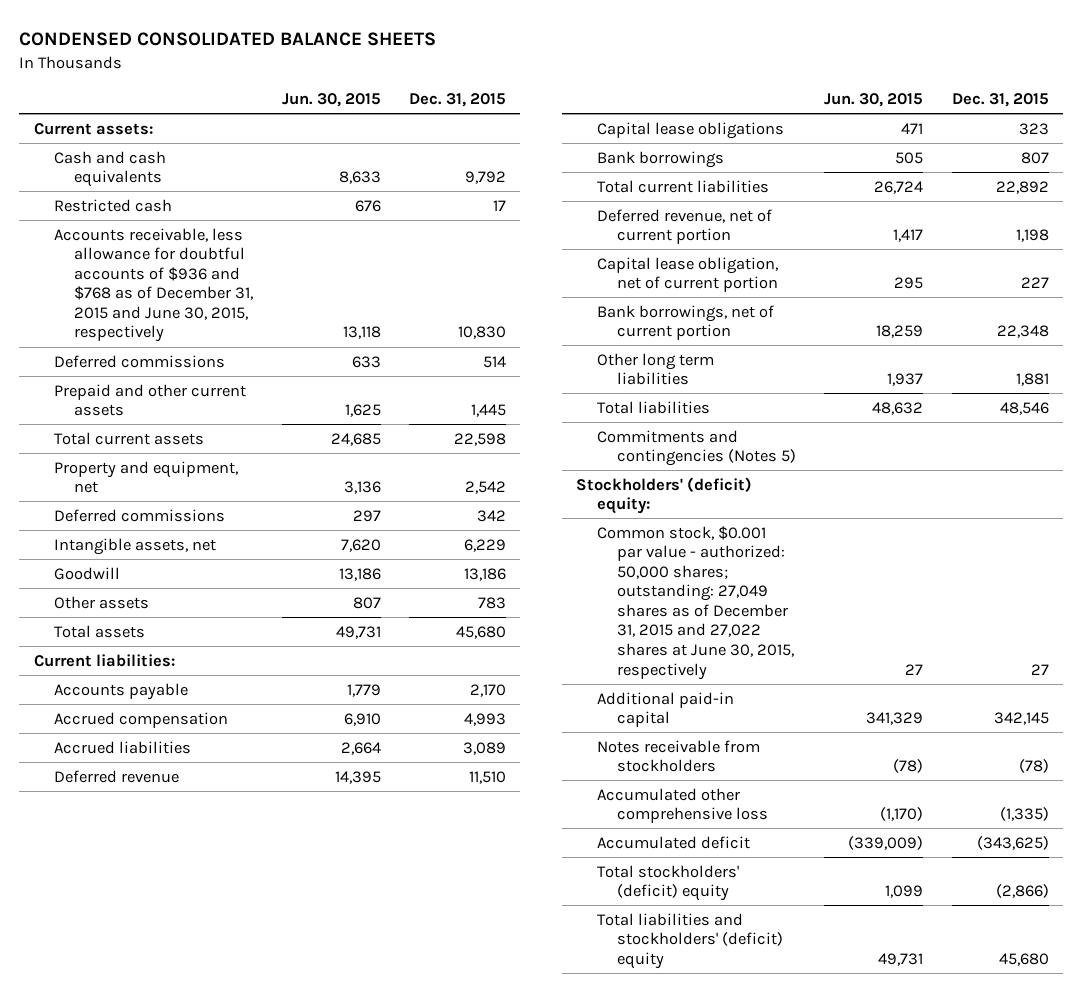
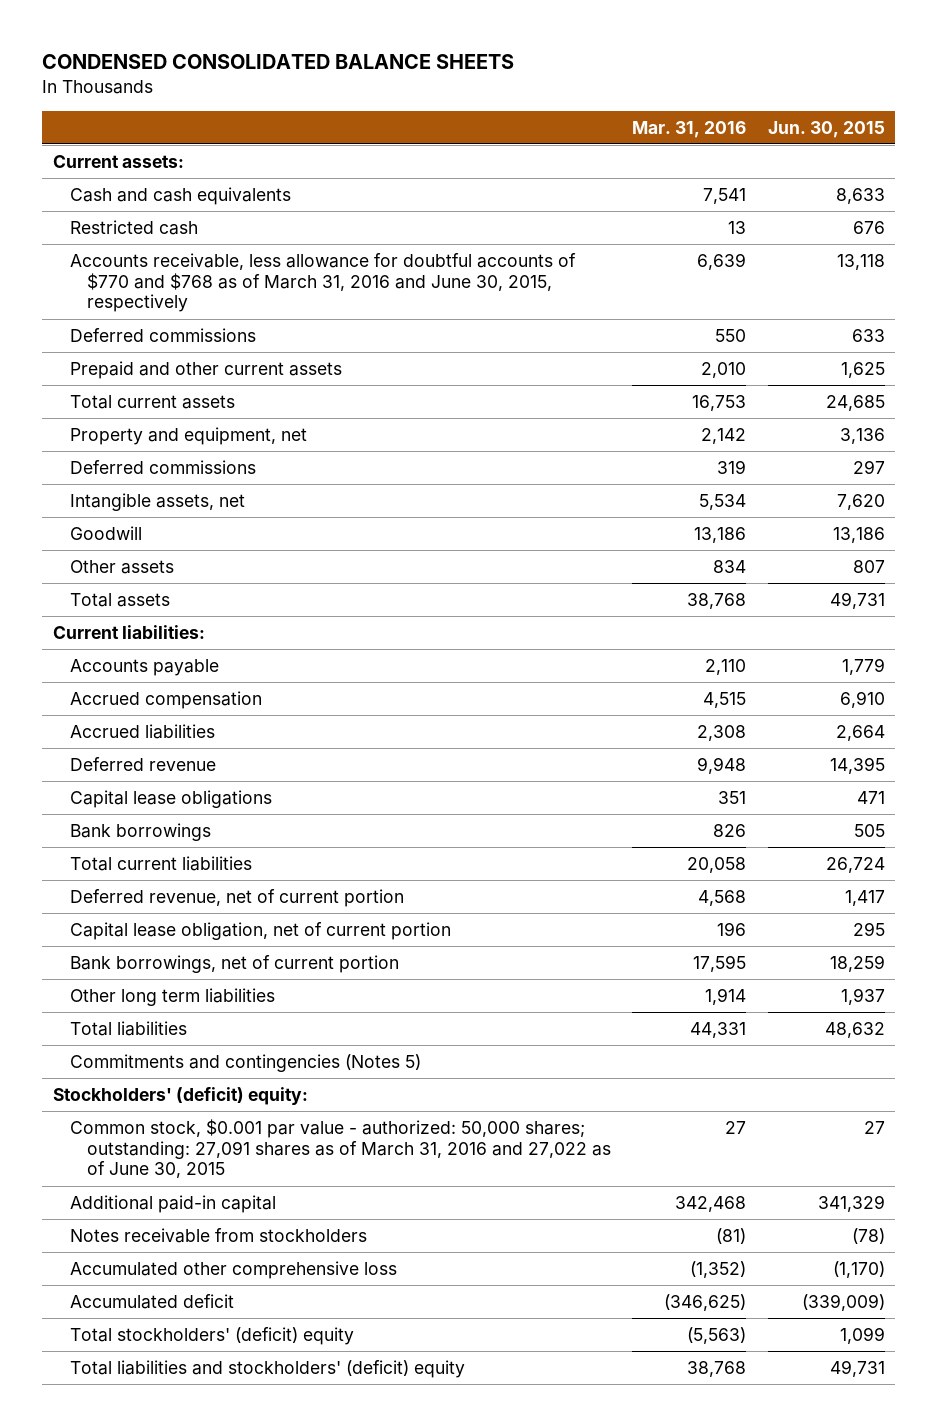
- | Jun. 30, 2015 | Dec. 31, 2015
+ | Mar. 31, 2016 | Jun. 30, 2015
- Accounts receivable, less allowance for doubtful accounts of $936 and $768 as of December 31, 2015 and June 30, 2015, respectively | 13,118 | 10,830
+ Accounts receivable, less allowance for doubtful accounts of $770 and $768 as of March 31, 2016 and June 30, 2015, respectively | 6,639 | 13,118
- Common stock, $0.001 par value - authorized: 50,000 shares; outstanding: 27,049 shares as of December 31, 2015 and 27,022 shares at June 30, 2015, respectively | 27 | 27
+ Common stock, $0.001 par value - authorized: 50,000 shares; outstanding: 27,091 shares as of March 31, 2016 and 27,022 as of June 30, 2015 | 27 | 27

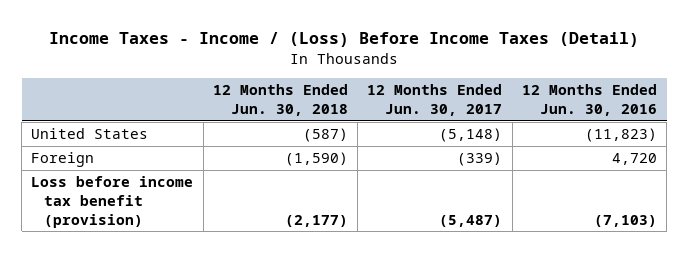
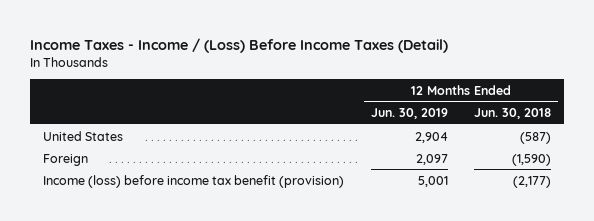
- | 12 Months Ended Jun. 30, 2018 | 12 Months Ended Jun. 30, 2017 | 12 Months Ended Jun. 30, 2016
+ | 12 Months Ended Jun. 30, 2019 | 12 Months Ended Jun. 30, 2018
- Loss before income tax benefit (provision) | (2,177) | (5,487) | (7,103)
+ Income (loss) before income tax benefit (provision) | 5,001 | (2,177)

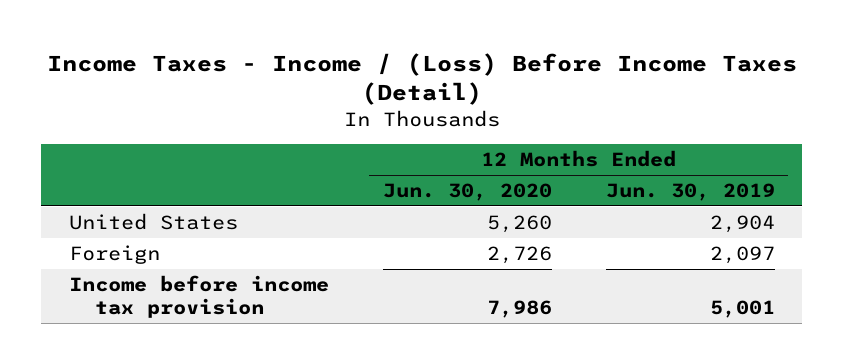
- | 12 Months Ended Jun. 30, 2019 | 12 Months Ended Jun. 30, 2018
+ | 12 Months Ended Jun. 30, 2020 | 12 Months Ended Jun. 30, 2019
- Income (loss) before income tax benefit (provision) | 5,001 | (2,177)
+ Income before income tax provision | 7,986 | 5,001

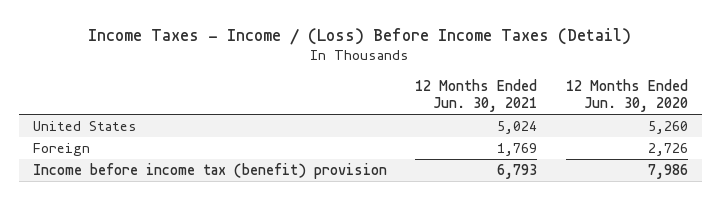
- | 12 Months Ended Jun. 30, 2020 | 12 Months Ended Jun. 30, 2019
+ | 12 Months Ended Jun. 30, 2021 | 12 Months Ended Jun. 30, 2020
- Income before income tax provision | 7,986 | 5,001
+ Income before income tax (benefit) provision | 6,793 | 7,986

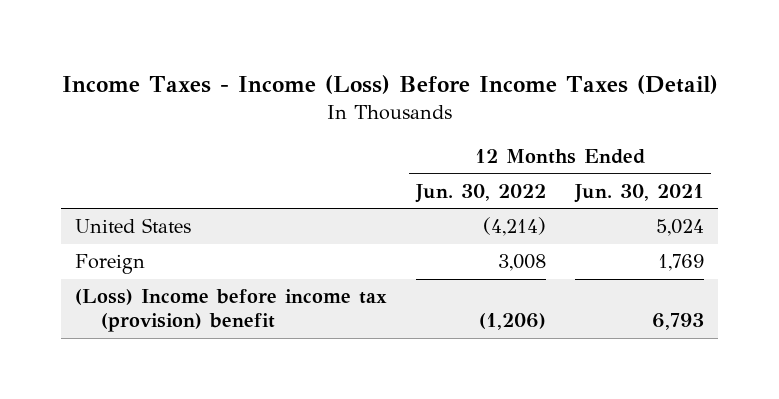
- Income Taxes - Income / (Loss) Before Income Taxes (Detail)
+ Income Taxes - Income (Loss) Before Income Taxes (Detail)
- | 12 Months Ended Jun. 30, 2021 | 12 Months Ended Jun. 30, 2020
+ | 12 Months Ended Jun. 30, 2022 | 12 Months Ended Jun. 30, 2021
- Income before income tax (benefit) provision | 6,793 | 7,986
+ (Loss) Income before income tax (provision) benefit | (1,206) | 6,793

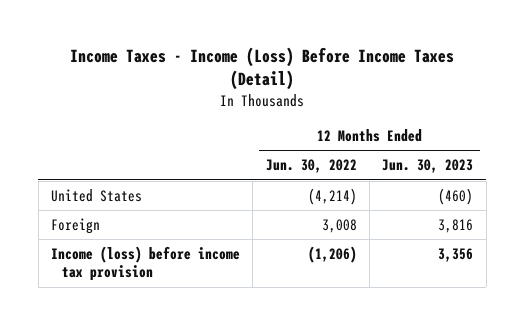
- | 12 Months Ended Jun. 30, 2022 | 12 Months Ended Jun. 30, 2021
+ | 12 Months Ended Jun. 30, 2022 | 12 Months Ended Jun. 30, 2023
- (Loss) Income before income tax (provision) benefit | (1,206) | 6,793
+ Income (loss) before income tax provision | (1,206) | 3,356

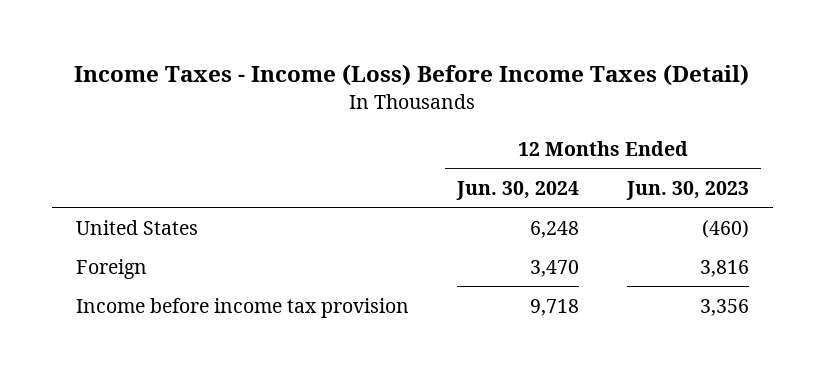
- | 12 Months Ended Jun. 30, 2022 | 12 Months Ended Jun. 30, 2023
+ | 12 Months Ended Jun. 30, 2024 | 12 Months Ended Jun. 30, 2023
- Income (loss) before income tax provision | (1,206) | 3,356
+ Income before income tax provision | 9,718 | 3,356

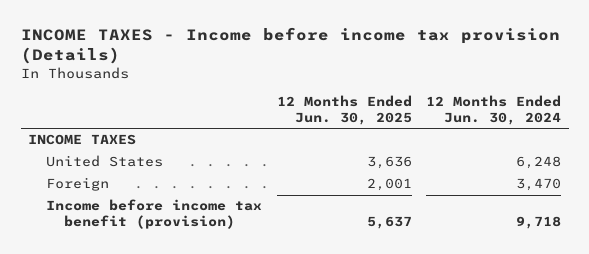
- Income Taxes - Income (Loss) Before Income Taxes (Detail)
+ INCOME TAXES - Income before income tax provision (Details)
- | 12 Months Ended Jun. 30, 2024 | 12 Months Ended Jun. 30, 2023
+ | 12 Months Ended Jun. 30, 2025 | 12 Months Ended Jun. 30, 2024
+ INCOME TAXES
- Income before income tax provision | 9,718 | 3,356
+ Income before income tax benefit (provision) | 5,637 | 9,718

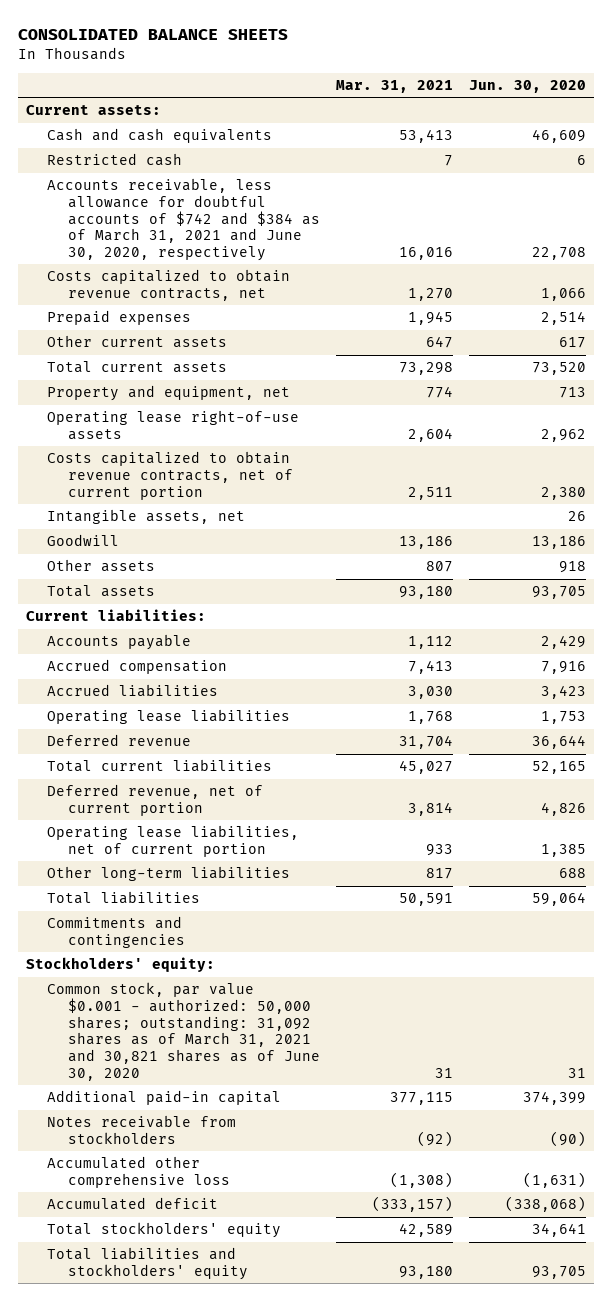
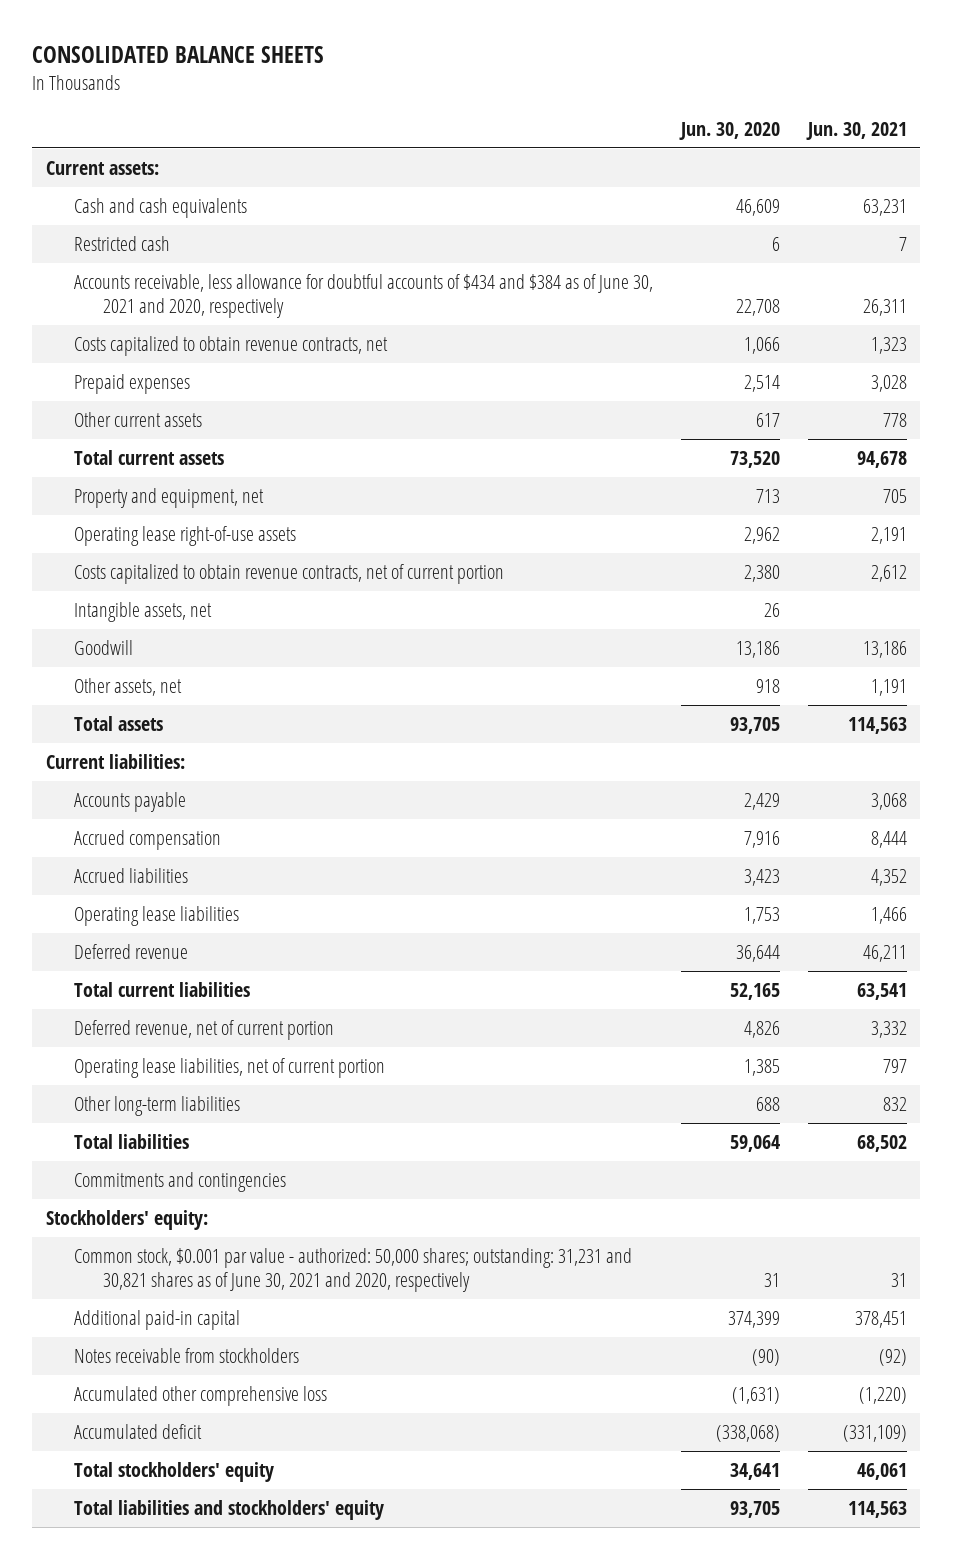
- | Mar. 31, 2021 | Jun. 30, 2020
+ | Jun. 30, 2020 | Jun. 30, 2021
- Accounts receivable, less allowance for doubtful accounts of $742 and $384 as of March 31, 2021 and June 30, 2020, respectively | 16,016 | 22,708
+ Accounts receivable, less allowance for doubtful accounts of $434 and $384 as of June 30, 2021 and 2020, respectively | 22,708 | 26,311
- Other assets | 807 | 918
+ Other assets, net | 918 | 1,191
- Common stock, par value $0.001 - authorized: 50,000 shares; outstanding: 31,092 shares as of March 31, 2021 and 30,821 shares as of June 30, 2020 | 31 | 31
+ Common stock, $0.001 par value - authorized: 50,000 shares; outstanding: 31,231 and 30,821 shares as of June 30, 2021 and 2020, respectively | 31 | 31

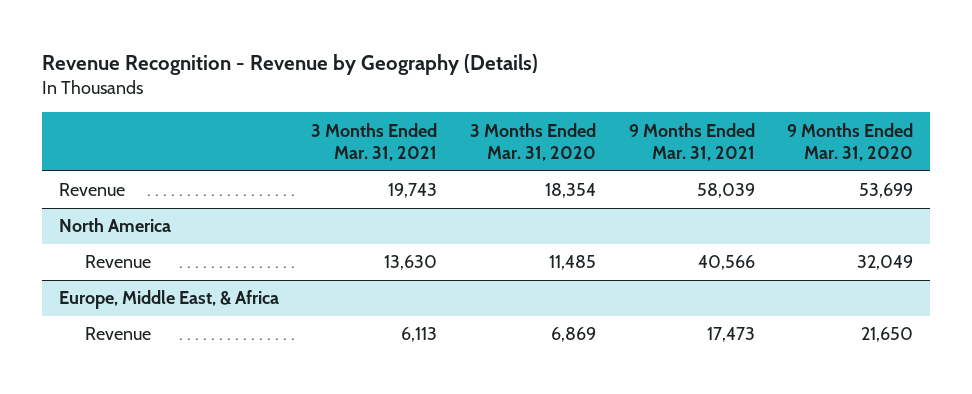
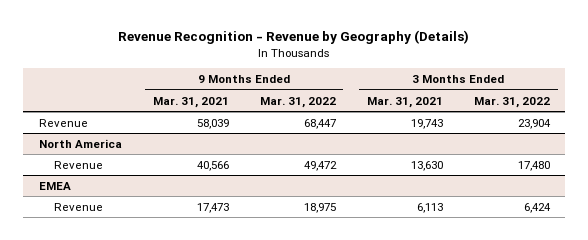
- | 3 Months Ended Mar. 31, 2021 | 3 Months Ended Mar. 31, 2020 | 9 Months Ended Mar. 31, 2021 | 9 Months Ended Mar. 31, 2020
+ | 9 Months Ended Mar. 31, 2021 | 9 Months Ended Mar. 31, 2022 | 3 Months Ended Mar. 31, 2021 | 3 Months Ended Mar. 31, 2022
- Europe, Middle East, & Africa
+ EMEA

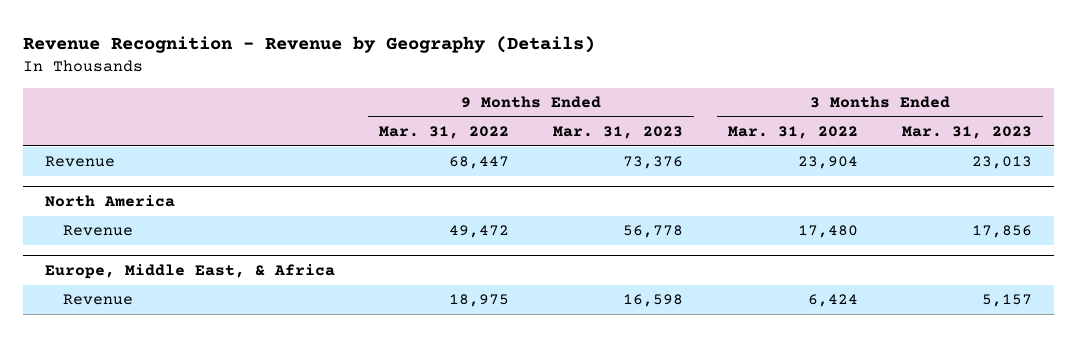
- | 9 Months Ended Mar. 31, 2021 | 9 Months Ended Mar. 31, 2022 | 3 Months Ended Mar. 31, 2021 | 3 Months Ended Mar. 31, 2022
+ | 9 Months Ended Mar. 31, 2022 | 9 Months Ended Mar. 31, 2023 | 3 Months Ended Mar. 31, 2022 | 3 Months Ended Mar. 31, 2023
- EMEA
+ Europe, Middle East, & Africa

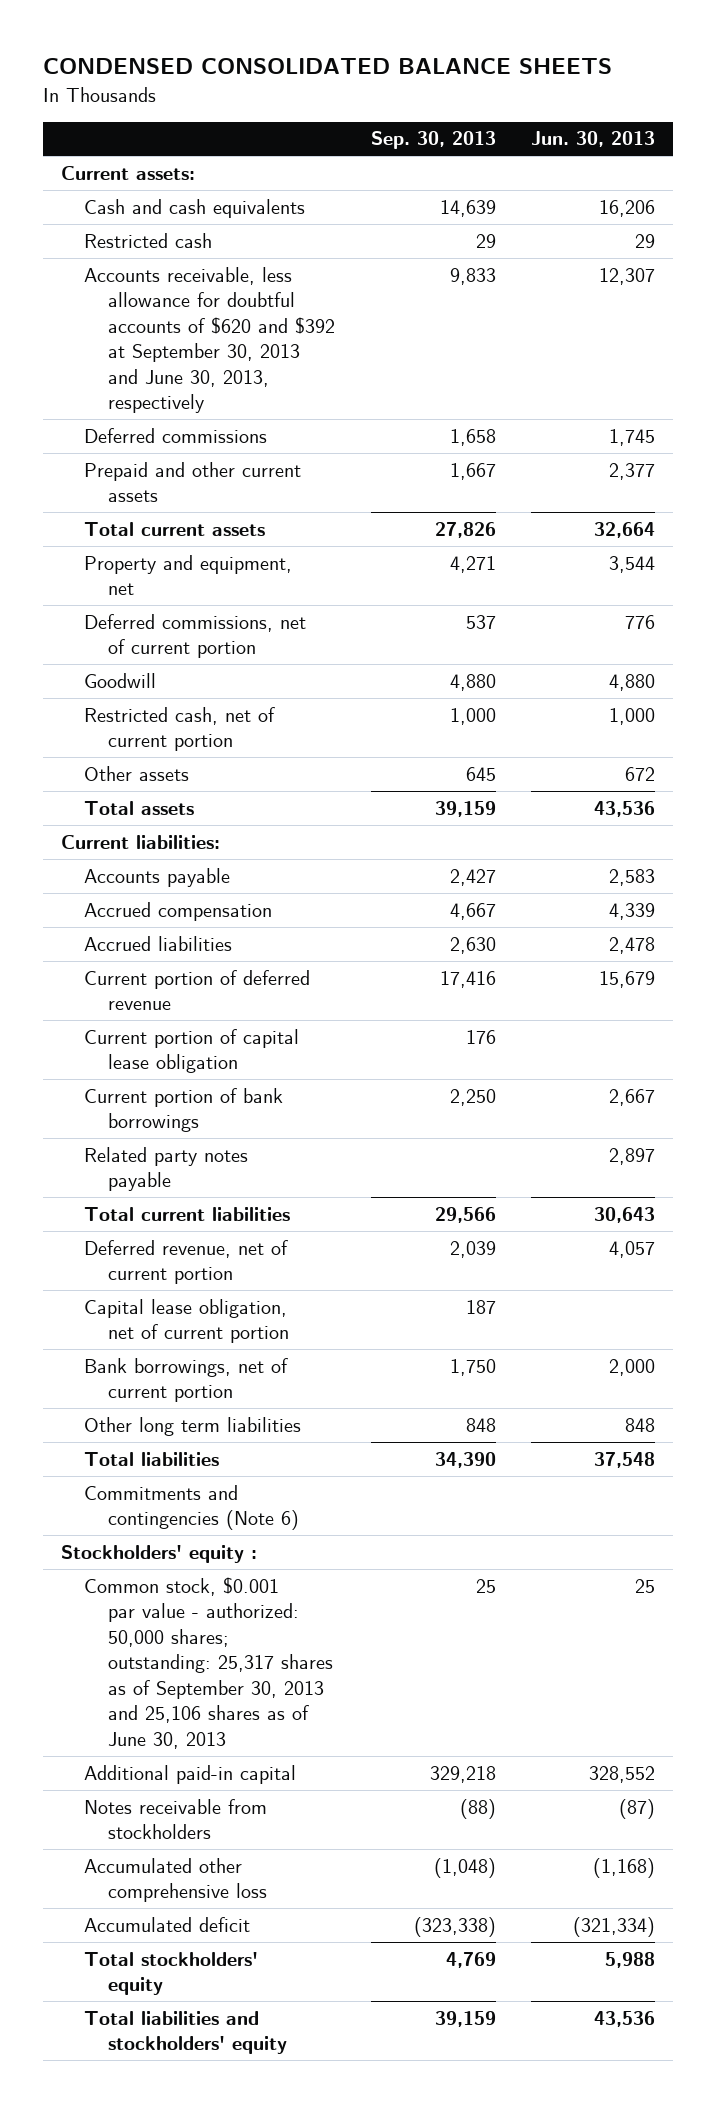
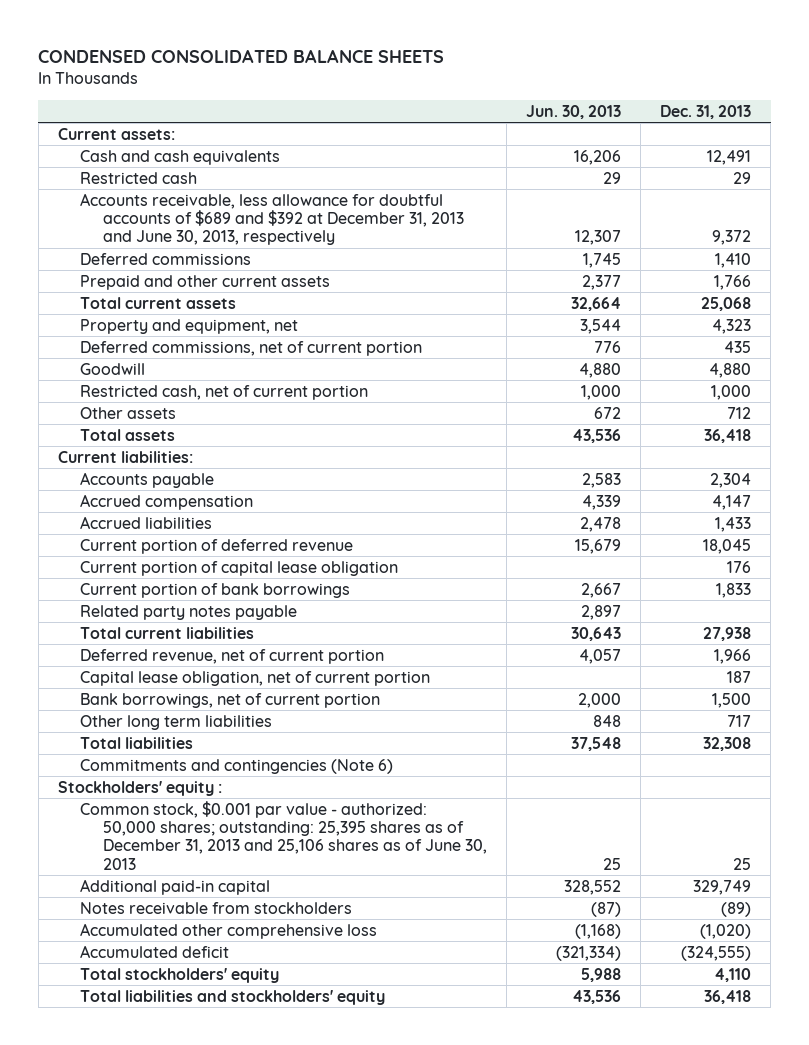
- | Sep. 30, 2013 | Jun. 30, 2013
+ | Jun. 30, 2013 | Dec. 31, 2013
- Accounts receivable, less allowance for doubtful accounts of $620 and $392 at September 30, 2013 and June 30, 2013, respectively | 9,833 | 12,307
+ Accounts receivable, less allowance for doubtful accounts of $689 and $392 at December 31, 2013 and June 30, 2013, respectively | 12,307 | 9,372
- Common stock, $0.001 par value - authorized: 50,000 shares; outstanding: 25,317 shares as of September 30, 2013 and 25,106 shares as of June 30, 2013 | 25 | 25
+ Common stock, $0.001 par value - authorized: 50,000 shares; outstanding: 25,395 shares as of December 31, 2013 and 25,106 shares as of June 30, 2013 | 25 | 25

